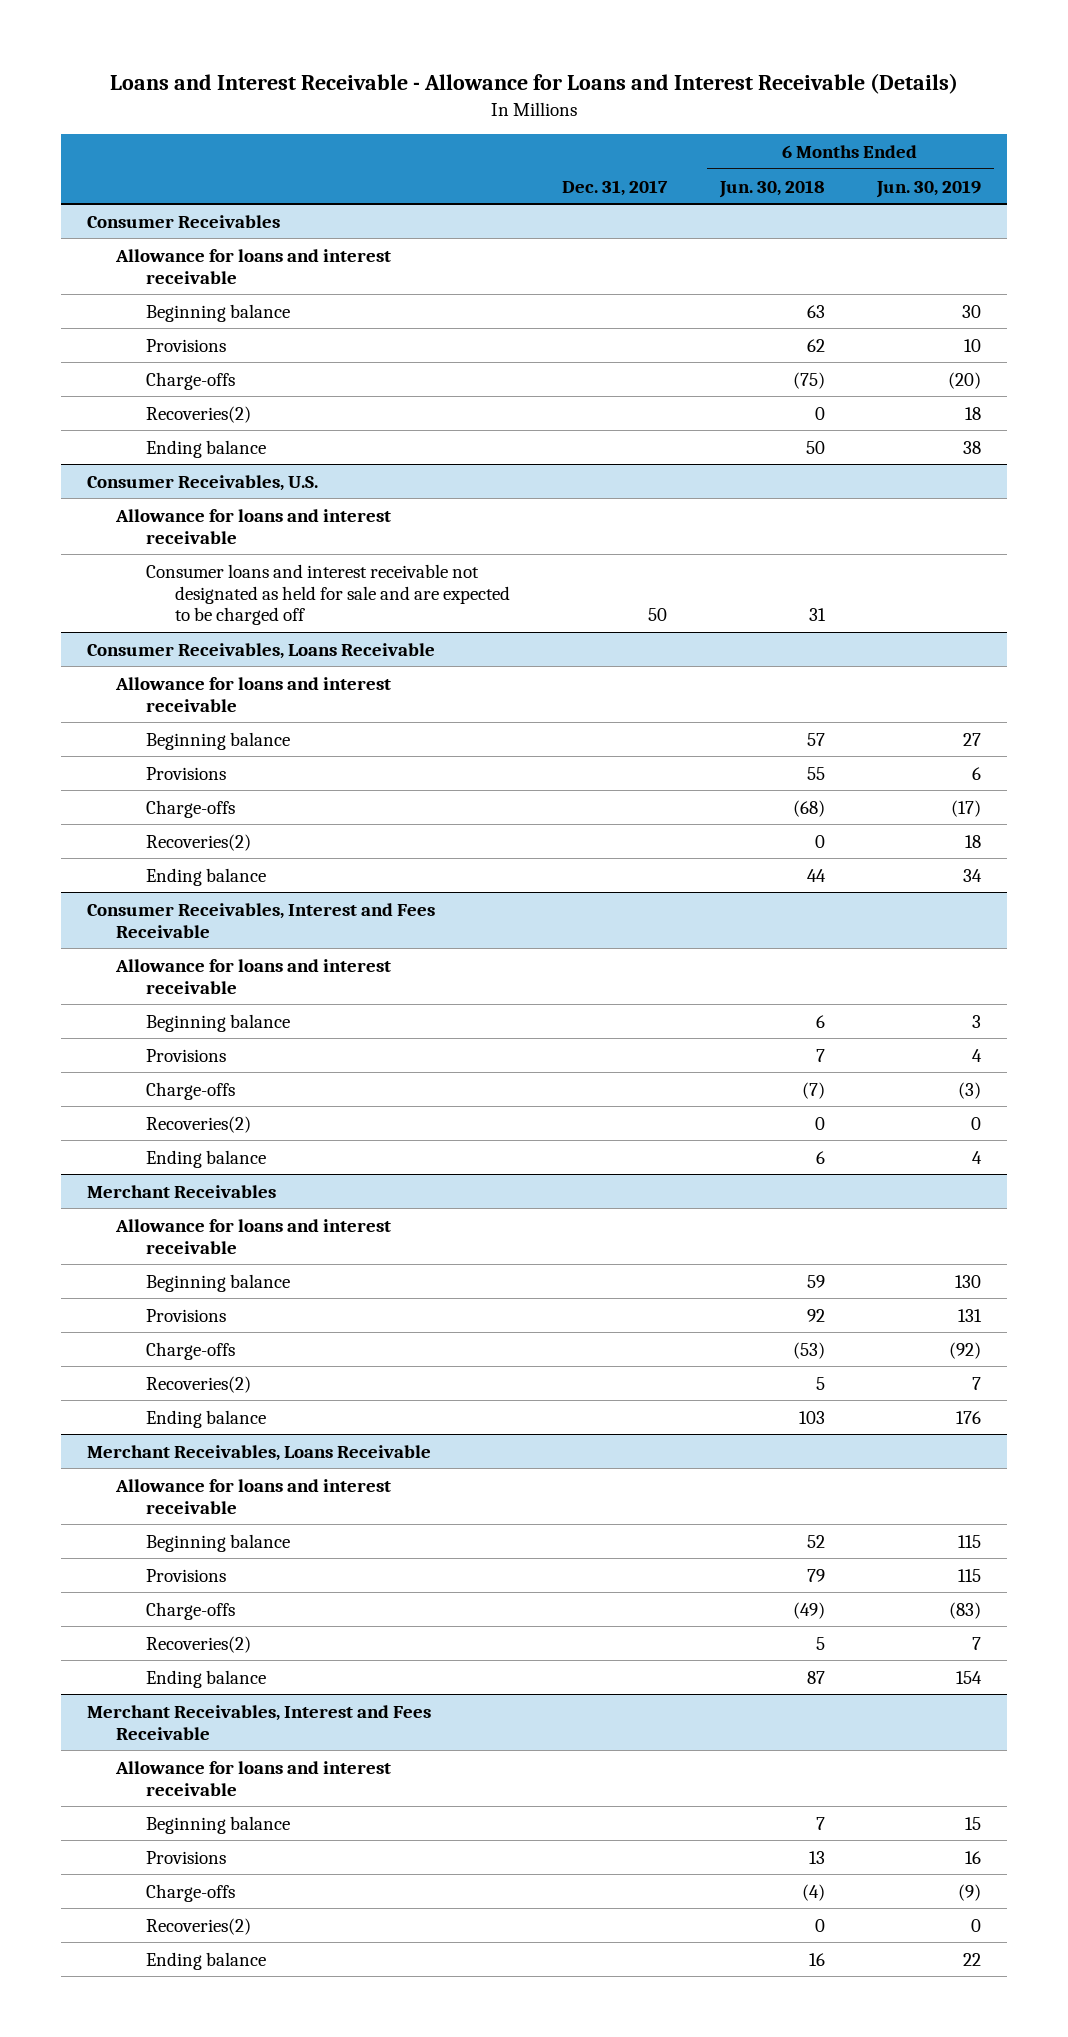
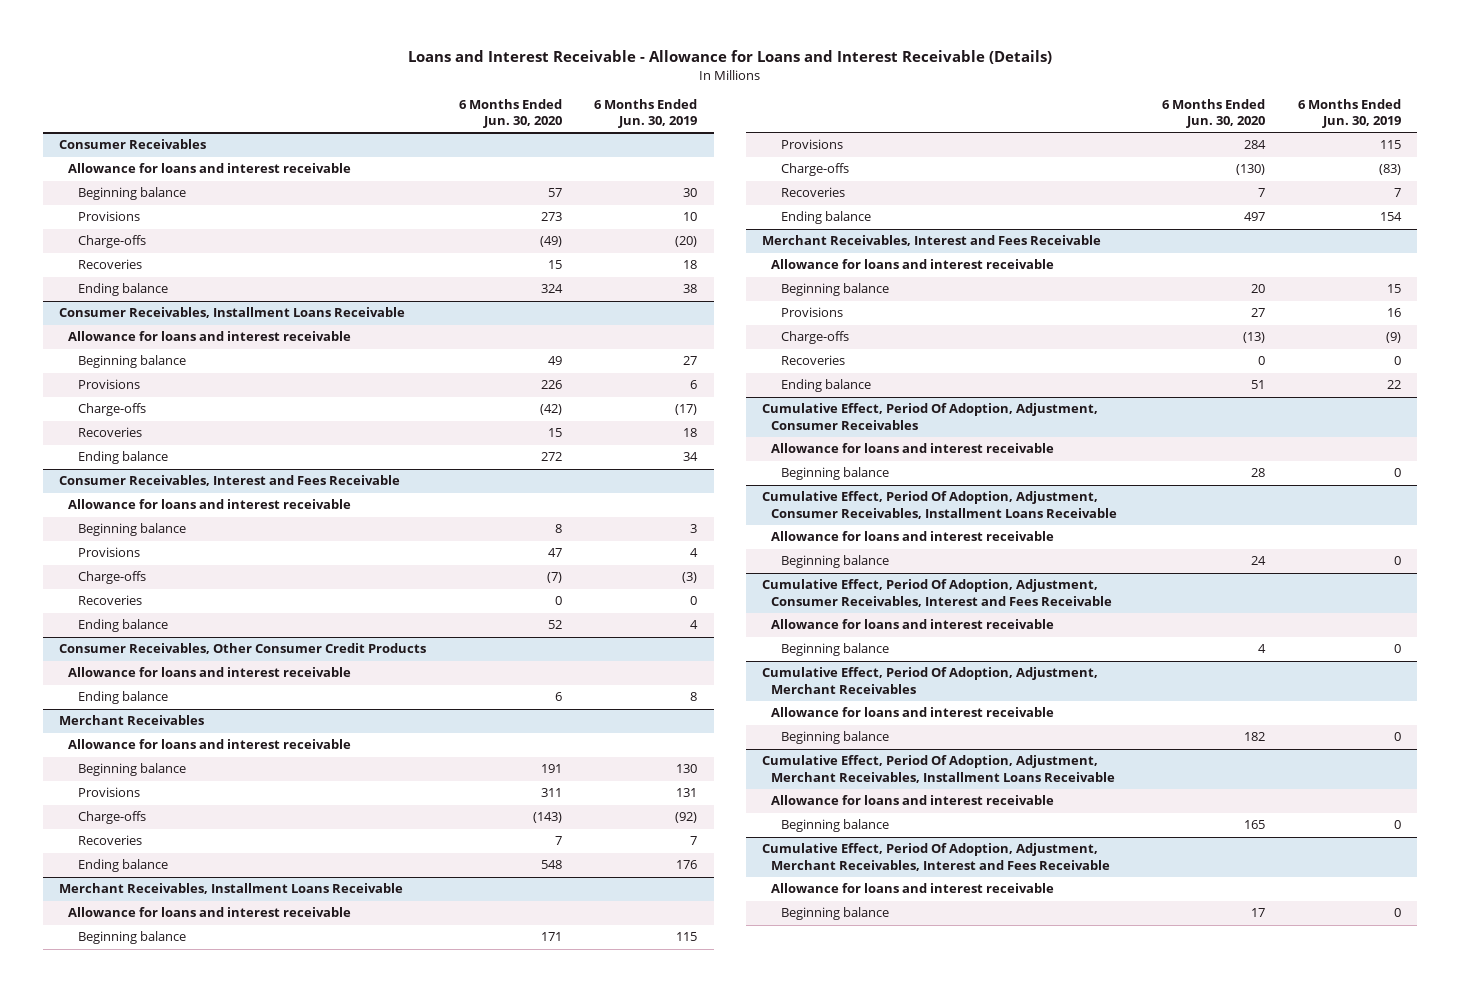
- | Dec. 31, 2017 | 6 Months Ended Jun. 30, 2018 | 6 Months Ended Jun. 30, 2019
+ | 6 Months Ended Jun. 30, 2020 | 6 Months Ended Jun. 30, 2019
@ Consumer Receivables
- Recoveries(2) | | 0 | 18
+ Recoveries | 15 | 18
- Consumer Receivables, U.S.
- Allowance for loans and interest receivable
- Consumer loans and interest receivable not designated as held for sale and are expected to be charged off | 50 | 31 |
- Consumer Receivables, Loans Receivable
+ Consumer Receivables, Installment Loans Receivable
- Recoveries(2) | | 0 | 18
+ Recoveries | 15 | 18
@ Consumer Receivables, Interest and Fees Receivable
- Recoveries(2) | | 0 | 0
+ Recoveries | 0 | 0
+ Consumer Receivables, Other Consumer Credit Products
+ Allowance for loans and interest receivable
+ Ending balance | 6 | 8
@ Merchant Receivables
- Recoveries(2) | | 5 | 7
+ Recoveries | 7 | 7
- Merchant Receivables, Loans Receivable
+ Merchant Receivables, Installment Loans Receivable
- Recoveries(2) | | 5 | 7
+ Recoveries | 7 | 7
@ Merchant Receivables, Interest and Fees Receivable
- Recoveries(2) | | 0 | 0
+ Recoveries | 0 | 0
+ Cumulative Effect, Period Of Adoption, Adjustment, Consumer Receivables
+ Allowance for loans and interest receivable
+ Beginning balance | 28 | 0
+ Cumulative Effect, Period Of Adoption, Adjustment, Consumer Receivables, Installment Loans Receivable
+ Allowance for loans and interest receivable
+ Beginning balance | 24 | 0
+ Cumulative Effect, Period Of Adoption, Adjustment, Consumer Receivables, Interest and Fees Receivable
+ Allowance for loans and interest receivable
+ Beginning balance | 4 | 0
+ Cumulative Effect, Period Of Adoption, Adjustment, Merchant Receivables
+ Allowance for loans and interest receivable
+ Beginning balance | 182 | 0
+ Cumulative Effect, Period Of Adoption, Adjustment, Merchant Receivables, Installment Loans Receivable
+ Allowance for loans and interest receivable
+ Beginning balance | 165 | 0
+ Cumulative Effect, Period Of Adoption, Adjustment, Merchant Receivables, Interest and Fees Receivable
+ Allowance for loans and interest receivable
+ Beginning balance | 17 | 0

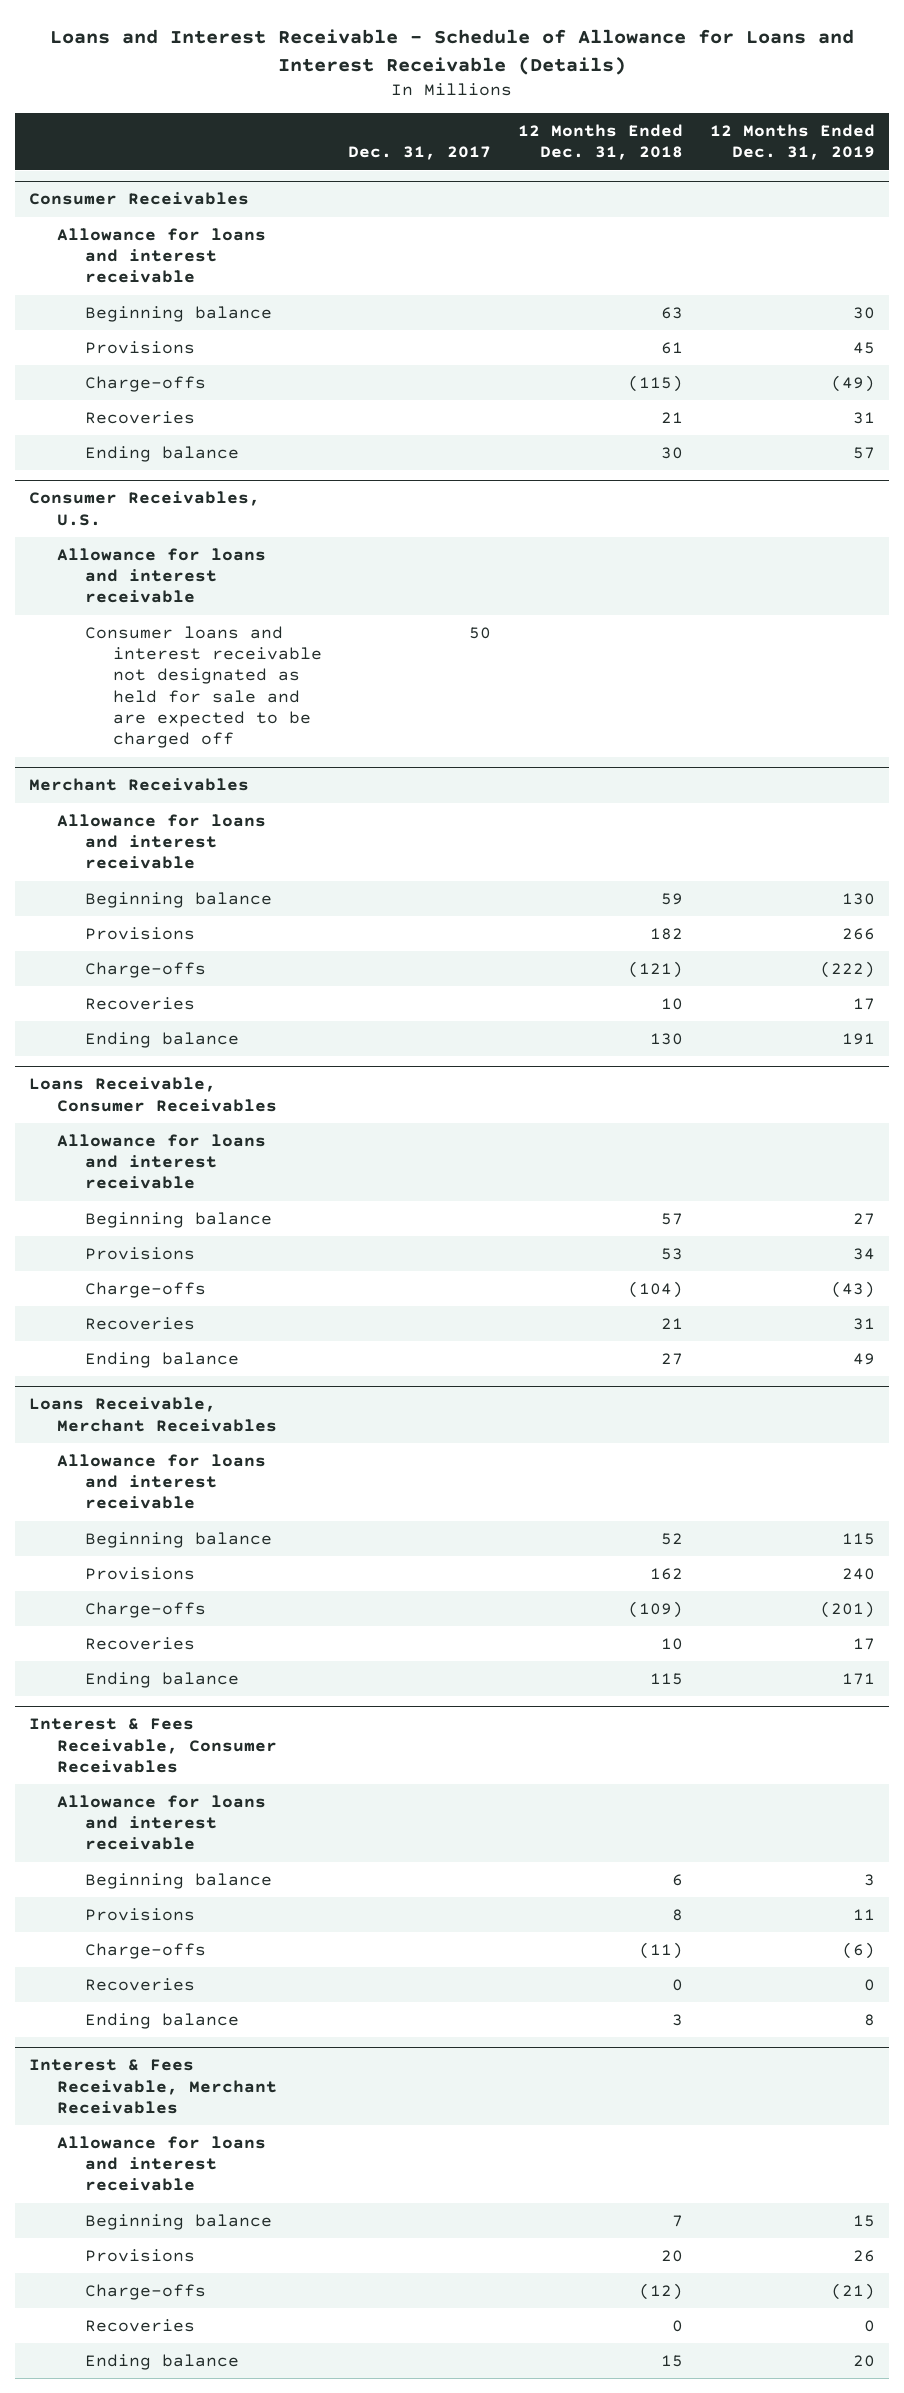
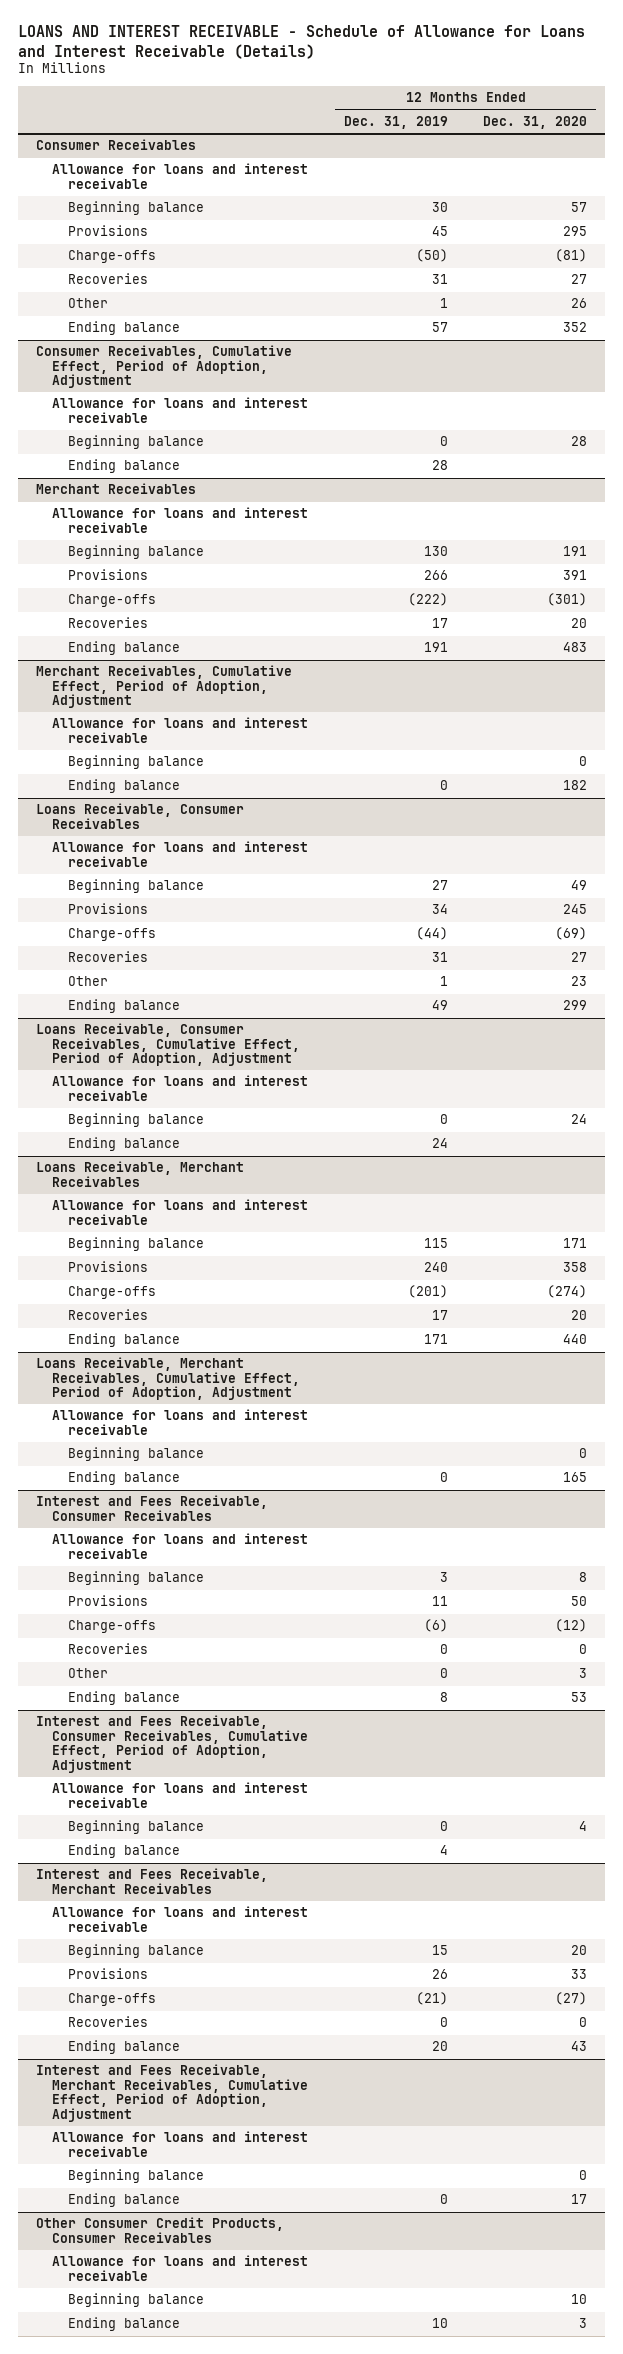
- Loans and Interest Receivable - Schedule of Allowance for Loans and Interest Receivable (Details)
+ LOANS AND INTEREST RECEIVABLE - Schedule of Allowance for Loans and Interest Receivable (Details)
- | Dec. 31, 2017 | 12 Months Ended Dec. 31, 2018 | 12 Months Ended Dec. 31, 2019
+ | 12 Months Ended Dec. 31, 2019 | 12 Months Ended Dec. 31, 2020
@ Consumer Receivables
- Charge-offs | | (115) | (49)
+ Charge-offs | (50) | (81)
+ Other | 1 | 26
- Consumer Receivables, U.S.
+ Consumer Receivables, Cumulative Effect, Period of Adoption, Adjustment
- Consumer loans and interest receivable not designated as held for sale and are expected to be charged off | 50 | |
+ Beginning balance | 0 | 28
+ Ending balance | 28 |
+ Merchant Receivables, Cumulative Effect, Period of Adoption, Adjustment
+ Allowance for loans and interest receivable
+ Beginning balance | | 0
+ Ending balance | 0 | 182
@ Loans Receivable, Consumer Receivables
- Charge-offs | | (104) | (43)
+ Charge-offs | (44) | (69)
+ Other | 1 | 23
+ Loans Receivable, Consumer Receivables, Cumulative Effect, Period of Adoption, Adjustment
+ Allowance for loans and interest receivable
+ Beginning balance | 0 | 24
+ Ending balance | 24 |
- Interest & Fees Receivable, Consumer Receivables
+ Loans Receivable, Merchant Receivables, Cumulative Effect, Period of Adoption, Adjustment
+ Beginning balance | | 0
+ Ending balance | 0 | 165
+ Interest and Fees Receivable, Consumer Receivables
+ Allowance for loans and interest receivable
+ Other | 0 | 3
- Interest & Fees Receivable, Merchant Receivables
+ Interest and Fees Receivable, Consumer Receivables, Cumulative Effect, Period of Adoption, Adjustment
+ Beginning balance | 0 | 4
+ Ending balance | 4 |
+ Interest and Fees Receivable, Merchant Receivables
+ Allowance for loans and interest receivable
+ Interest and Fees Receivable, Merchant Receivables, Cumulative Effect, Period of Adoption, Adjustment
+ Allowance for loans and interest receivable
+ Beginning balance | | 0
+ Ending balance | 0 | 17
+ Other Consumer Credit Products, Consumer Receivables
+ Allowance for loans and interest receivable
+ Beginning balance | | 10
+ Ending balance | 10 | 3

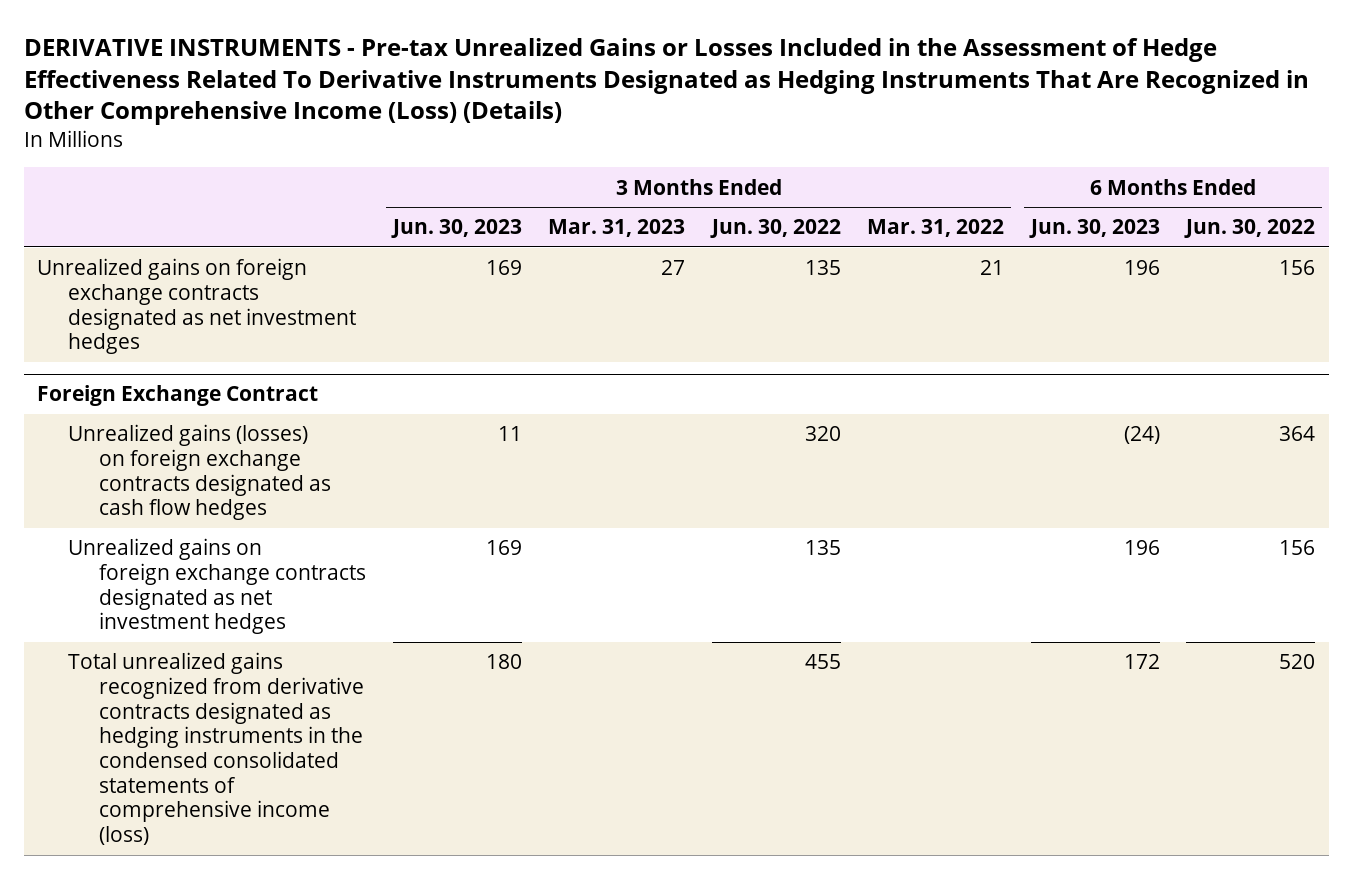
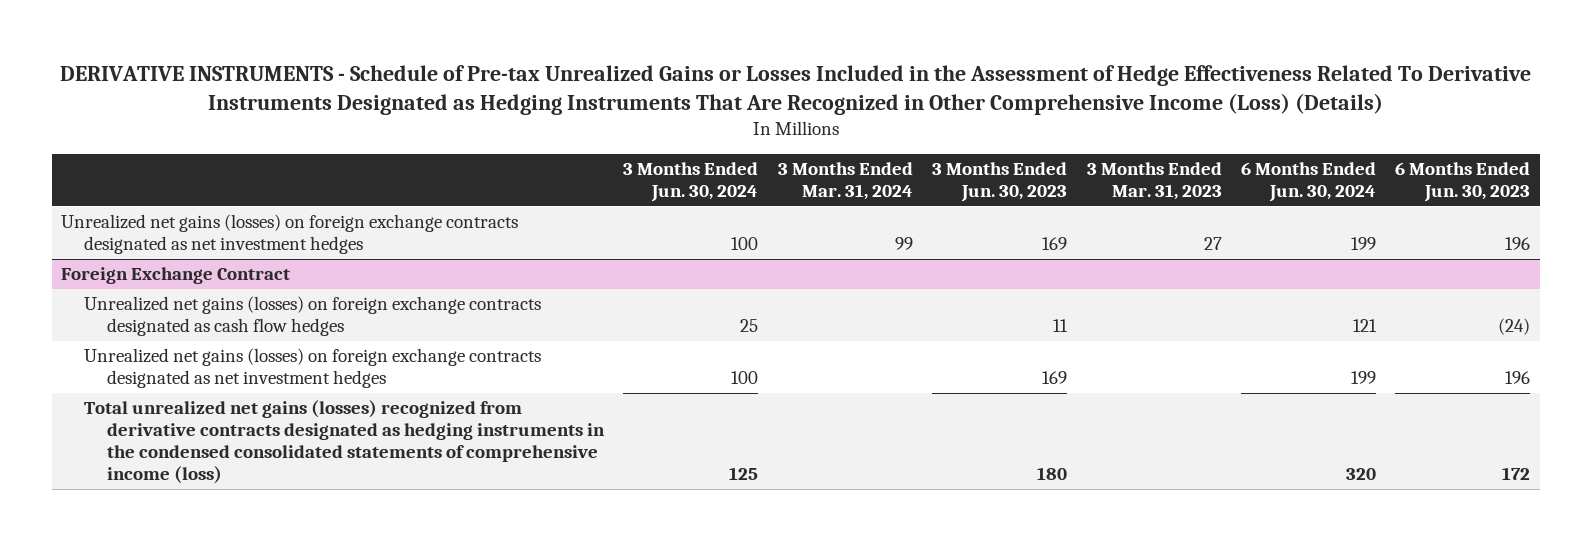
- DERIVATIVE INSTRUMENTS - Pre-tax Unrealized Gains or Losses Included in the Assessment of Hedge Effectiveness Related To Derivative Instruments Designated as Hedging Instruments That Are Recognized in Other Comprehensive Income (Loss) (Details)
+ DERIVATIVE INSTRUMENTS - Schedule of Pre-tax Unrealized Gains or Losses Included in the Assessment of Hedge Effectiveness Related To Derivative Instruments Designated as Hedging Instruments That Are Recognized in Other Comprehensive Income (Loss) (Details)
- | 3 Months Ended Jun. 30, 2023 | 3 Months Ended Mar. 31, 2023 | 3 Months Ended Jun. 30, 2022 | 3 Months Ended Mar. 31, 2022 | 6 Months Ended Jun. 30, 2023 | 6 Months Ended Jun. 30, 2022
+ | 3 Months Ended Jun. 30, 2024 | 3 Months Ended Mar. 31, 2024 | 3 Months Ended Jun. 30, 2023 | 3 Months Ended Mar. 31, 2023 | 6 Months Ended Jun. 30, 2024 | 6 Months Ended Jun. 30, 2023
- Unrealized gains on foreign exchange contracts designated as net investment hedges | 169 | 27 | 135 | 21 | 196 | 156
+ Unrealized net gains (losses) on foreign exchange contracts designated as net investment hedges | 100 | 99 | 169 | 27 | 199 | 196
@ Foreign Exchange Contract
- Unrealized gains (losses) on foreign exchange contracts designated as cash flow hedges | 11 | | 320 | | (24) | 364
- Unrealized gains on foreign exchange contracts designated as net investment hedges | 169 | | 135 | | 196 | 156
- Total unrealized gains recognized from derivative contracts designated as hedging instruments in the condensed consolidated statements of comprehensive income (loss) | 180 | | 455 | | 172 | 520
+ Unrealized net gains (losses) on foreign exchange contracts designated as cash flow hedges | 25 | | 11 | | 121 | (24)
+ Unrealized net gains (losses) on foreign exchange contracts designated as net investment hedges | 100 | | 169 | | 199 | 196
+ Total unrealized net gains (losses) recognized from derivative contracts designated as hedging instruments in the condensed consolidated statements of comprehensive income (loss) | 125 | | 180 | | 320 | 172

